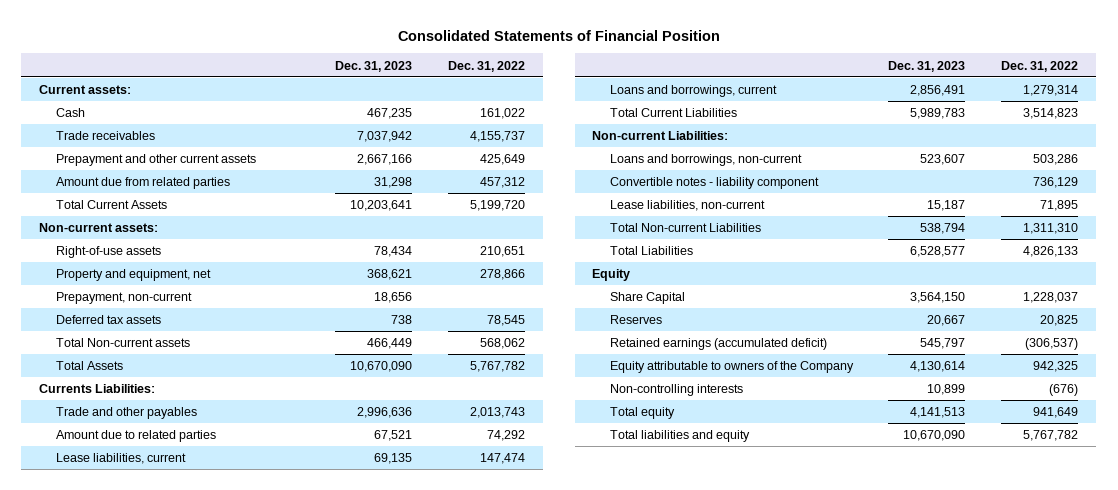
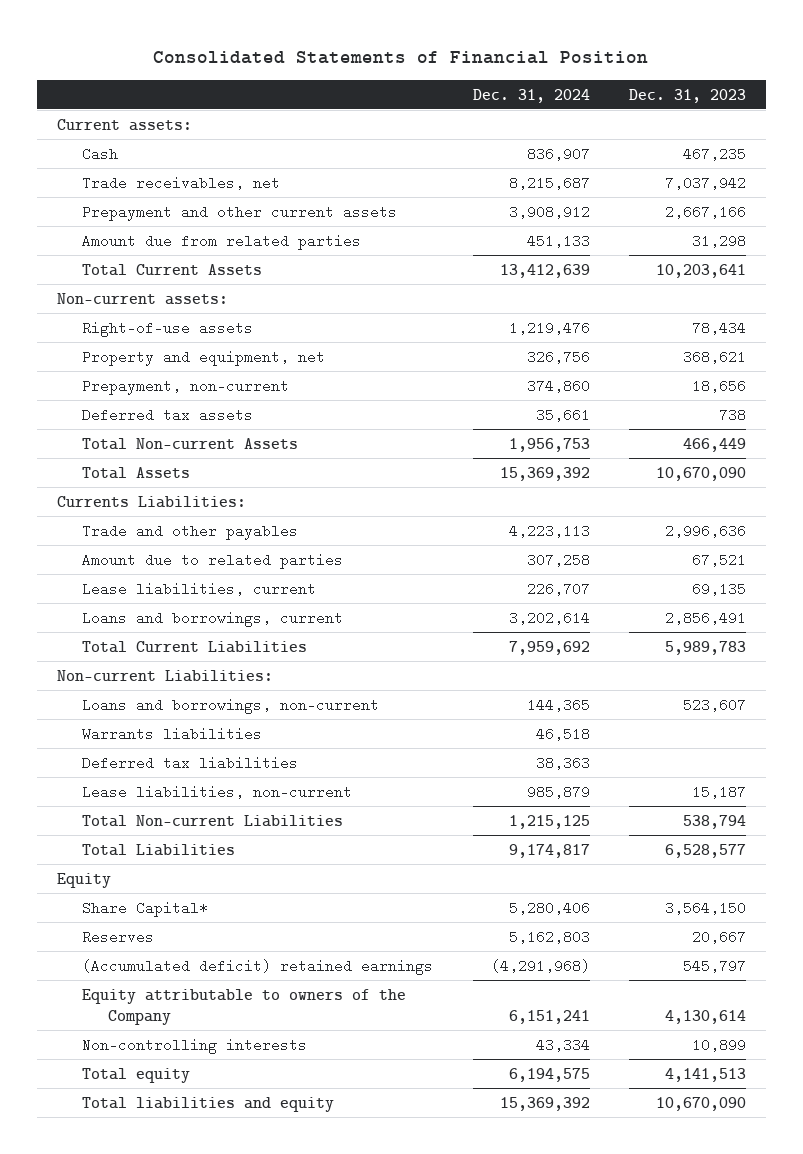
- | Dec. 31, 2023 | Dec. 31, 2022
+ | Dec. 31, 2024 | Dec. 31, 2023
- Trade receivables | 7,037,942 | 4,155,737
+ Trade receivables, net | 8,215,687 | 7,037,942
- Total Non-current assets | 466,449 | 568,062
+ Total Non-current Assets | 1,956,753 | 466,449
- Convertible notes - liability component | | 736,129
+ Warrants liabilities | 46,518 |
+ Deferred tax liabilities | 38,363 |
- Share Capital | 3,564,150 | 1,228,037
+ Share Capital* | 5,280,406 | 3,564,150
- Retained earnings (accumulated deficit) | 545,797 | (306,537)
+ (Accumulated deficit) retained earnings | (4,291,968) | 545,797

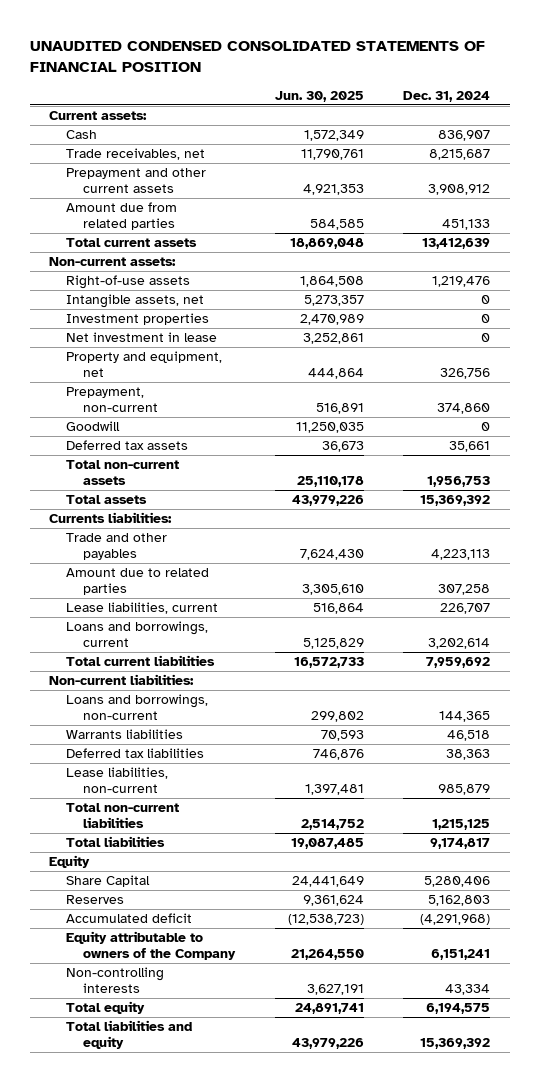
- Consolidated Statements of Financial Position
+ UNAUDITED CONDENSED CONSOLIDATED STATEMENTS OF FINANCIAL POSITION
- | Dec. 31, 2024 | Dec. 31, 2023
+ | Jun. 30, 2025 | Dec. 31, 2024
- Total Current Assets | 13,412,639 | 10,203,641
+ Total current assets | 18,869,048 | 13,412,639
+ Intangible assets, net | 5,273,357 | 0
+ Investment properties | 2,470,989 | 0
+ Net investment in lease | 3,252,861 | 0
+ Goodwill | 11,250,035 | 0
- Total Non-current Assets | 1,956,753 | 466,449
- Total Assets | 15,369,392 | 10,670,090
- Currents Liabilities:
+ Total non-current assets | 25,110,178 | 1,956,753
+ Total assets | 43,979,226 | 15,369,392
+ Currents liabilities:
- Total Current Liabilities | 7,959,692 | 5,989,783
- Non-current Liabilities:
+ Total current liabilities | 16,572,733 | 7,959,692
+ Non-current liabilities:
- Total Non-current Liabilities | 1,215,125 | 538,794
- Total Liabilities | 9,174,817 | 6,528,577
+ Total non-current liabilities | 2,514,752 | 1,215,125
+ Total liabilities | 19,087,485 | 9,174,817
- Share Capital* | 5,280,406 | 3,564,150
+ Share Capital | 24,441,649 | 5,280,406
- (Accumulated deficit) retained earnings | (4,291,968) | 545,797
+ Accumulated deficit | (12,538,723) | (4,291,968)

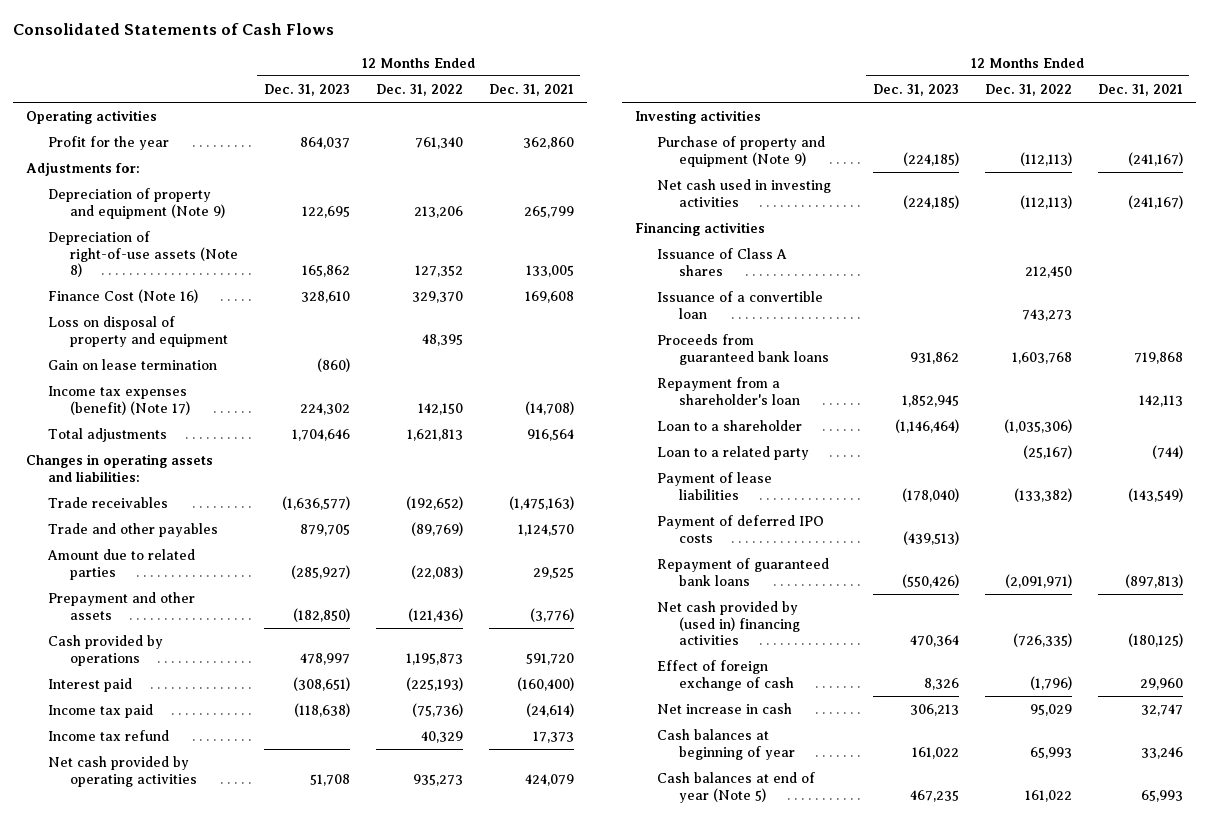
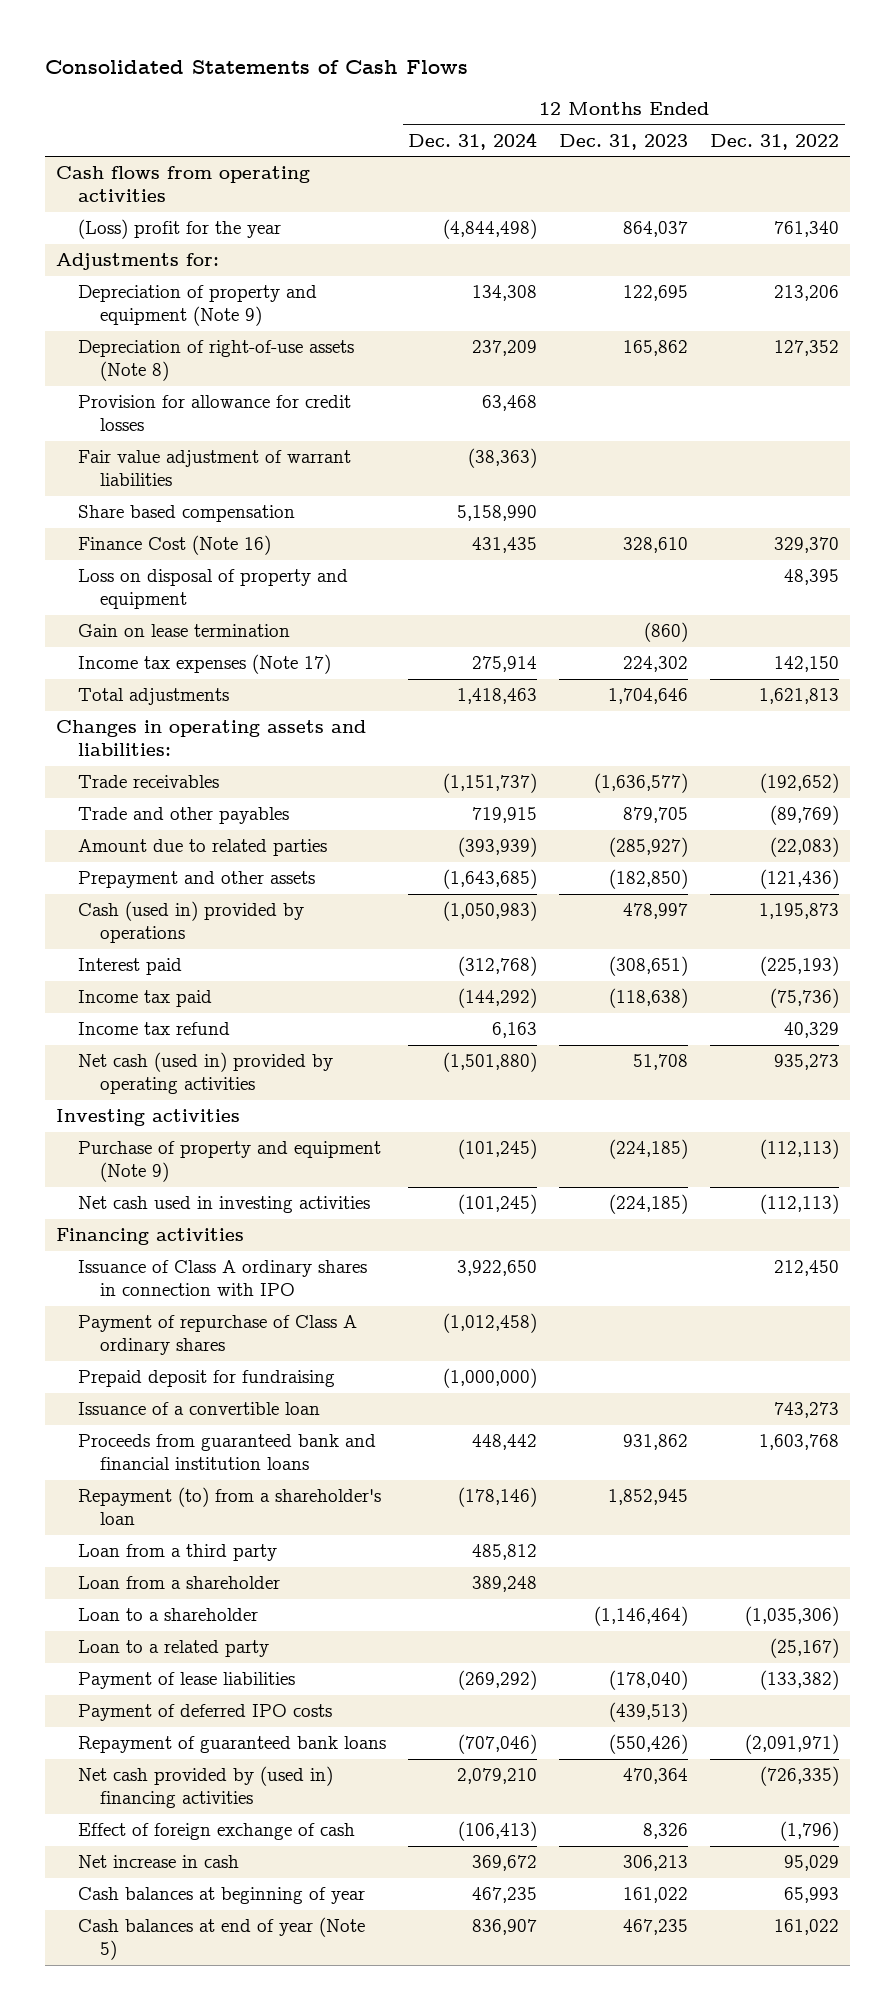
- | 12 Months Ended Dec. 31, 2023 | 12 Months Ended Dec. 31, 2022 | 12 Months Ended Dec. 31, 2021
+ | 12 Months Ended Dec. 31, 2024 | 12 Months Ended Dec. 31, 2023 | 12 Months Ended Dec. 31, 2022
- Operating activities
- Profit for the year | 864,037 | 761,340 | 362,860
+ Cash flows from operating activities
+ (Loss) profit for the year | (4,844,498) | 864,037 | 761,340
+ Provision for allowance for credit losses | 63,468 | |
+ Fair value adjustment of warrant liabilities | (38,363) | |
+ Share based compensation | 5,158,990 | |
- Income tax expenses (benefit) (Note 17) | 224,302 | 142,150 | (14,708)
+ Income tax expenses (Note 17) | 275,914 | 224,302 | 142,150
- Cash provided by operations | 478,997 | 1,195,873 | 591,720
+ Cash (used in) provided by operations | (1,050,983) | 478,997 | 1,195,873
- Net cash provided by operating activities | 51,708 | 935,273 | 424,079
+ Net cash (used in) provided by operating activities | (1,501,880) | 51,708 | 935,273
- Issuance of Class A shares | | 212,450 |
+ Issuance of Class A ordinary shares in connection with IPO | 3,922,650 | | 212,450
+ Payment of repurchase of Class A ordinary shares | (1,012,458) | |
+ Prepaid deposit for fundraising | (1,000,000) | |
- Proceeds from guaranteed bank loans | 931,862 | 1,603,768 | 719,868
- Repayment from a shareholder's loan | 1,852,945 | | 142,113
+ Proceeds from guaranteed bank and financial institution loans | 448,442 | 931,862 | 1,603,768
+ Repayment (to) from a shareholder's loan | (178,146) | 1,852,945 |
+ Loan from a third party | 485,812 | |
+ Loan from a shareholder | 389,248 | |

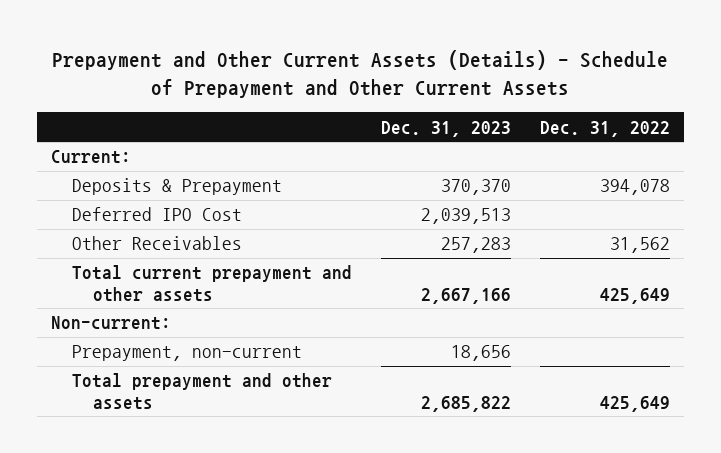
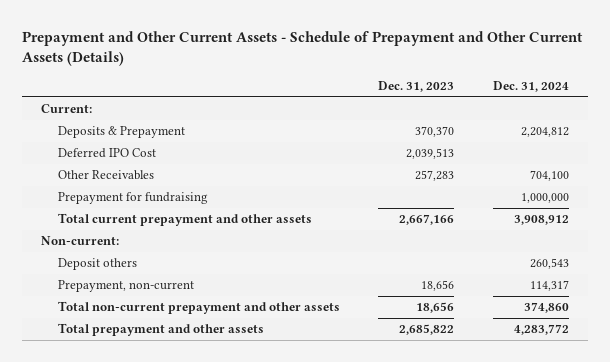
- Prepayment and Other Current Assets (Details) - Schedule of Prepayment and Other Current Assets
+ Prepayment and Other Current Assets - Schedule of Prepayment and Other Current Assets (Details)
- | Dec. 31, 2023 | Dec. 31, 2022
+ | Dec. 31, 2023 | Dec. 31, 2024
+ Prepayment for fundraising | | 1,000,000
+ Deposit others | | 260,543
+ Total non-current prepayment and other assets | 18,656 | 374,860

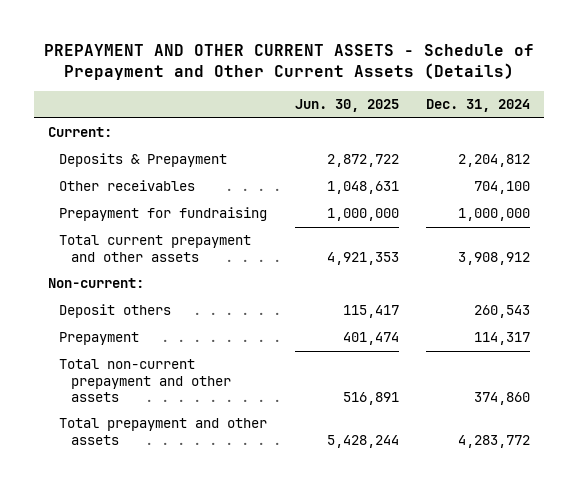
- Prepayment and Other Current Assets - Schedule of Prepayment and Other Current Assets (Details)
+ PREPAYMENT AND OTHER CURRENT ASSETS - Schedule of Prepayment and Other Current Assets (Details)
- | Dec. 31, 2023 | Dec. 31, 2024
+ | Jun. 30, 2025 | Dec. 31, 2024
- Deferred IPO Cost | 2,039,513 |
- Other Receivables | 257,283 | 704,100
+ Other receivables | 1,048,631 | 704,100
- Prepayment, non-current | 18,656 | 114,317
+ Prepayment | 401,474 | 114,317

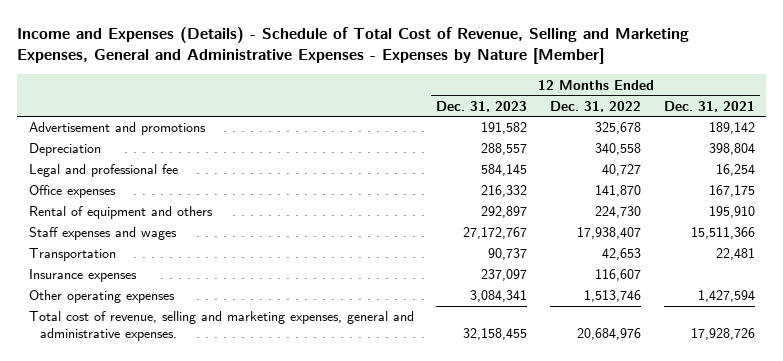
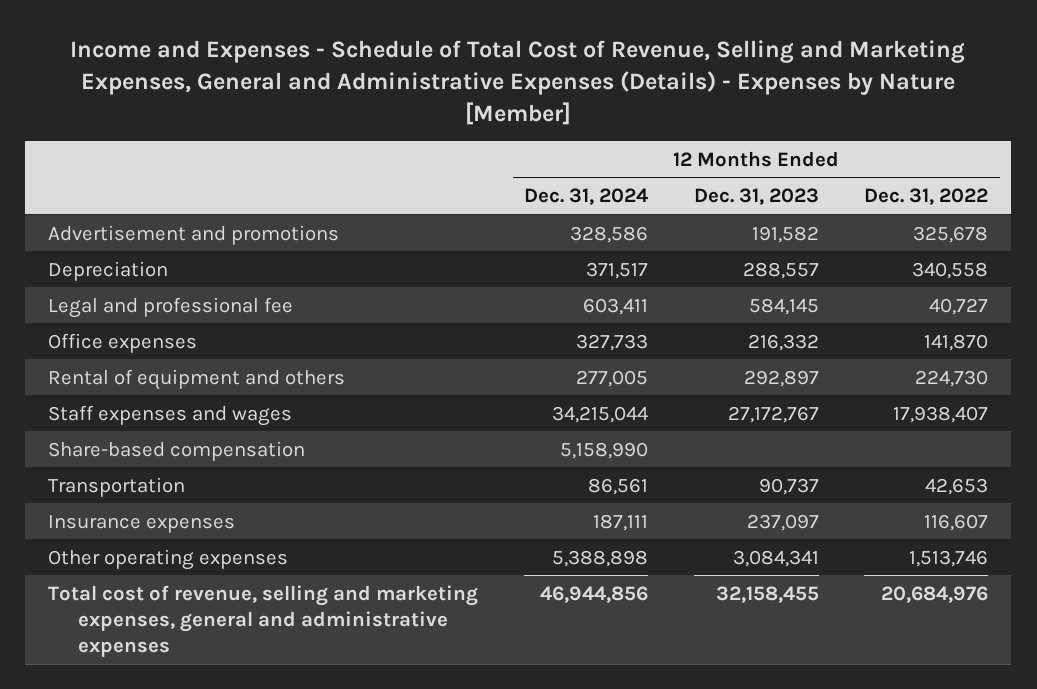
- Income and Expenses (Details) - Schedule of Total Cost of Revenue, Selling and Marketing Expenses, General and Administrative Expenses - Expenses by Nature [Member]
+ Income and Expenses - Schedule of Total Cost of Revenue, Selling and Marketing Expenses, General and Administrative Expenses (Details) - Expenses by Nature [Member]
- | 12 Months Ended Dec. 31, 2023 | 12 Months Ended Dec. 31, 2022 | 12 Months Ended Dec. 31, 2021
+ | 12 Months Ended Dec. 31, 2024 | 12 Months Ended Dec. 31, 2023 | 12 Months Ended Dec. 31, 2022
+ Share-based compensation | 5,158,990 | |
- Total cost of revenue, selling and marketing expenses, general and administrative expenses. | 32,158,455 | 20,684,976 | 17,928,726
+ Total cost of revenue, selling and marketing expenses, general and administrative expenses | 46,944,856 | 32,158,455 | 20,684,976

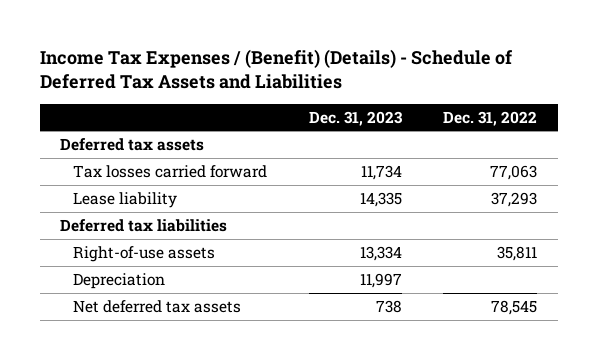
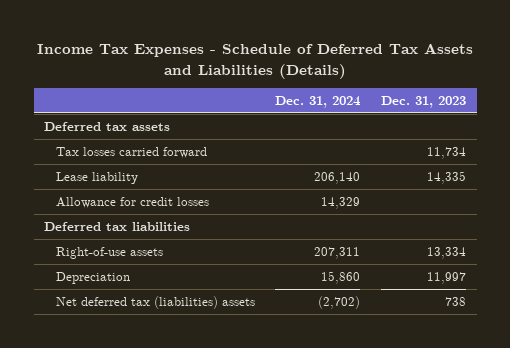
- Income Tax Expenses / (Benefit) (Details) - Schedule of Deferred Tax Assets and Liabilities
+ Income Tax Expenses - Schedule of Deferred Tax Assets and Liabilities (Details)
- | Dec. 31, 2023 | Dec. 31, 2022
+ | Dec. 31, 2024 | Dec. 31, 2023
+ Allowance for credit losses | 14,329 |
- Net deferred tax assets | 738 | 78,545
+ Net deferred tax (liabilities) assets | (2,702) | 738

